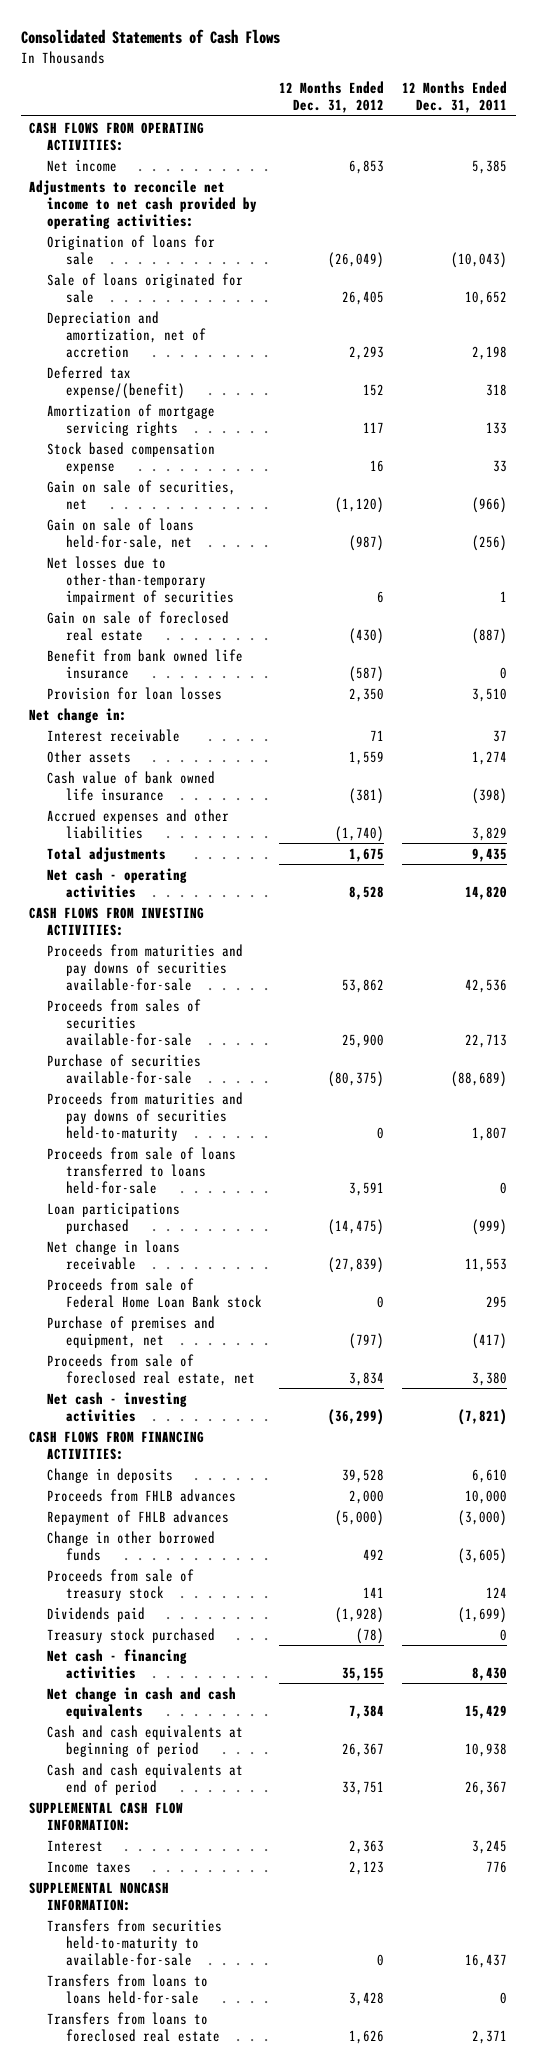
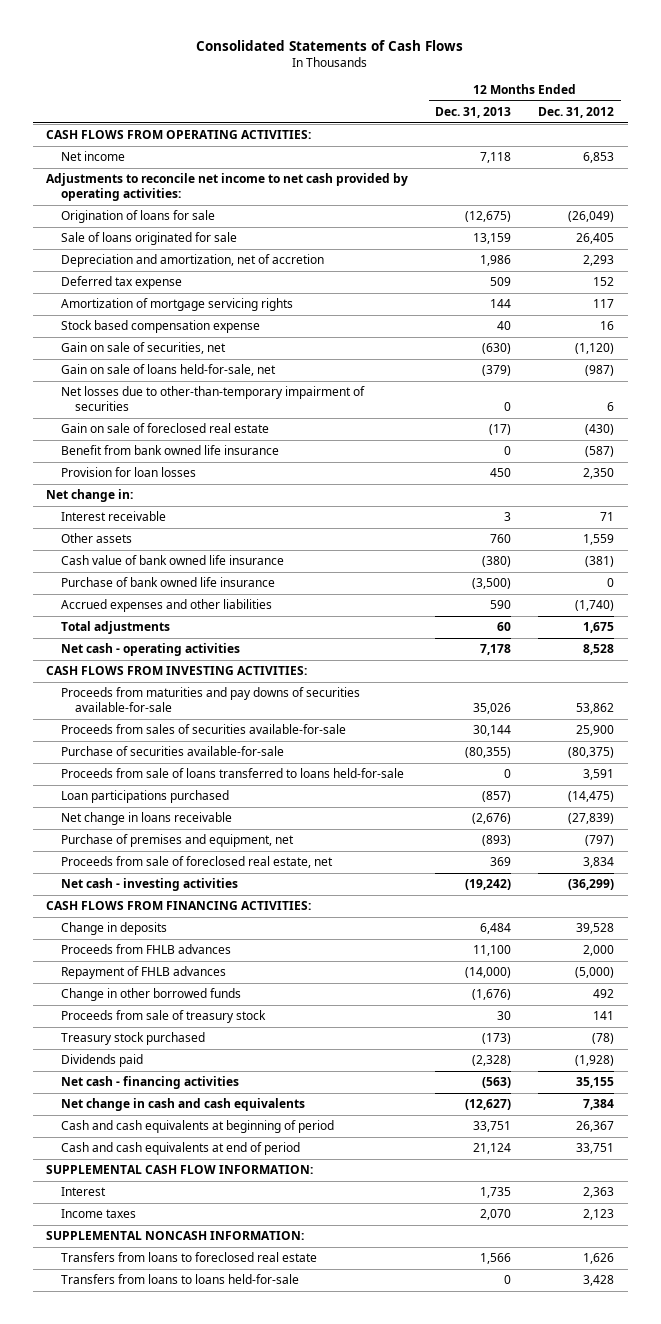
- | 12 Months Ended Dec. 31, 2012 | 12 Months Ended Dec. 31, 2011
+ | 12 Months Ended Dec. 31, 2013 | 12 Months Ended Dec. 31, 2012
- Deferred tax expense/(benefit) | 152 | 318
+ Deferred tax expense | 509 | 152
+ Purchase of bank owned life insurance | (3,500) | 0
- Proceeds from maturities and pay downs of securities held-to-maturity | 0 | 1,807
- Proceeds from sale of Federal Home Loan Bank stock | 0 | 295
moved down: Dividends paid | (2,328) | (1,928)
- Transfers from securities held-to-maturity to available-for-sale | 0 | 16,437
moved down: Transfers from loans to loans held-for-sale | 0 | 3,428

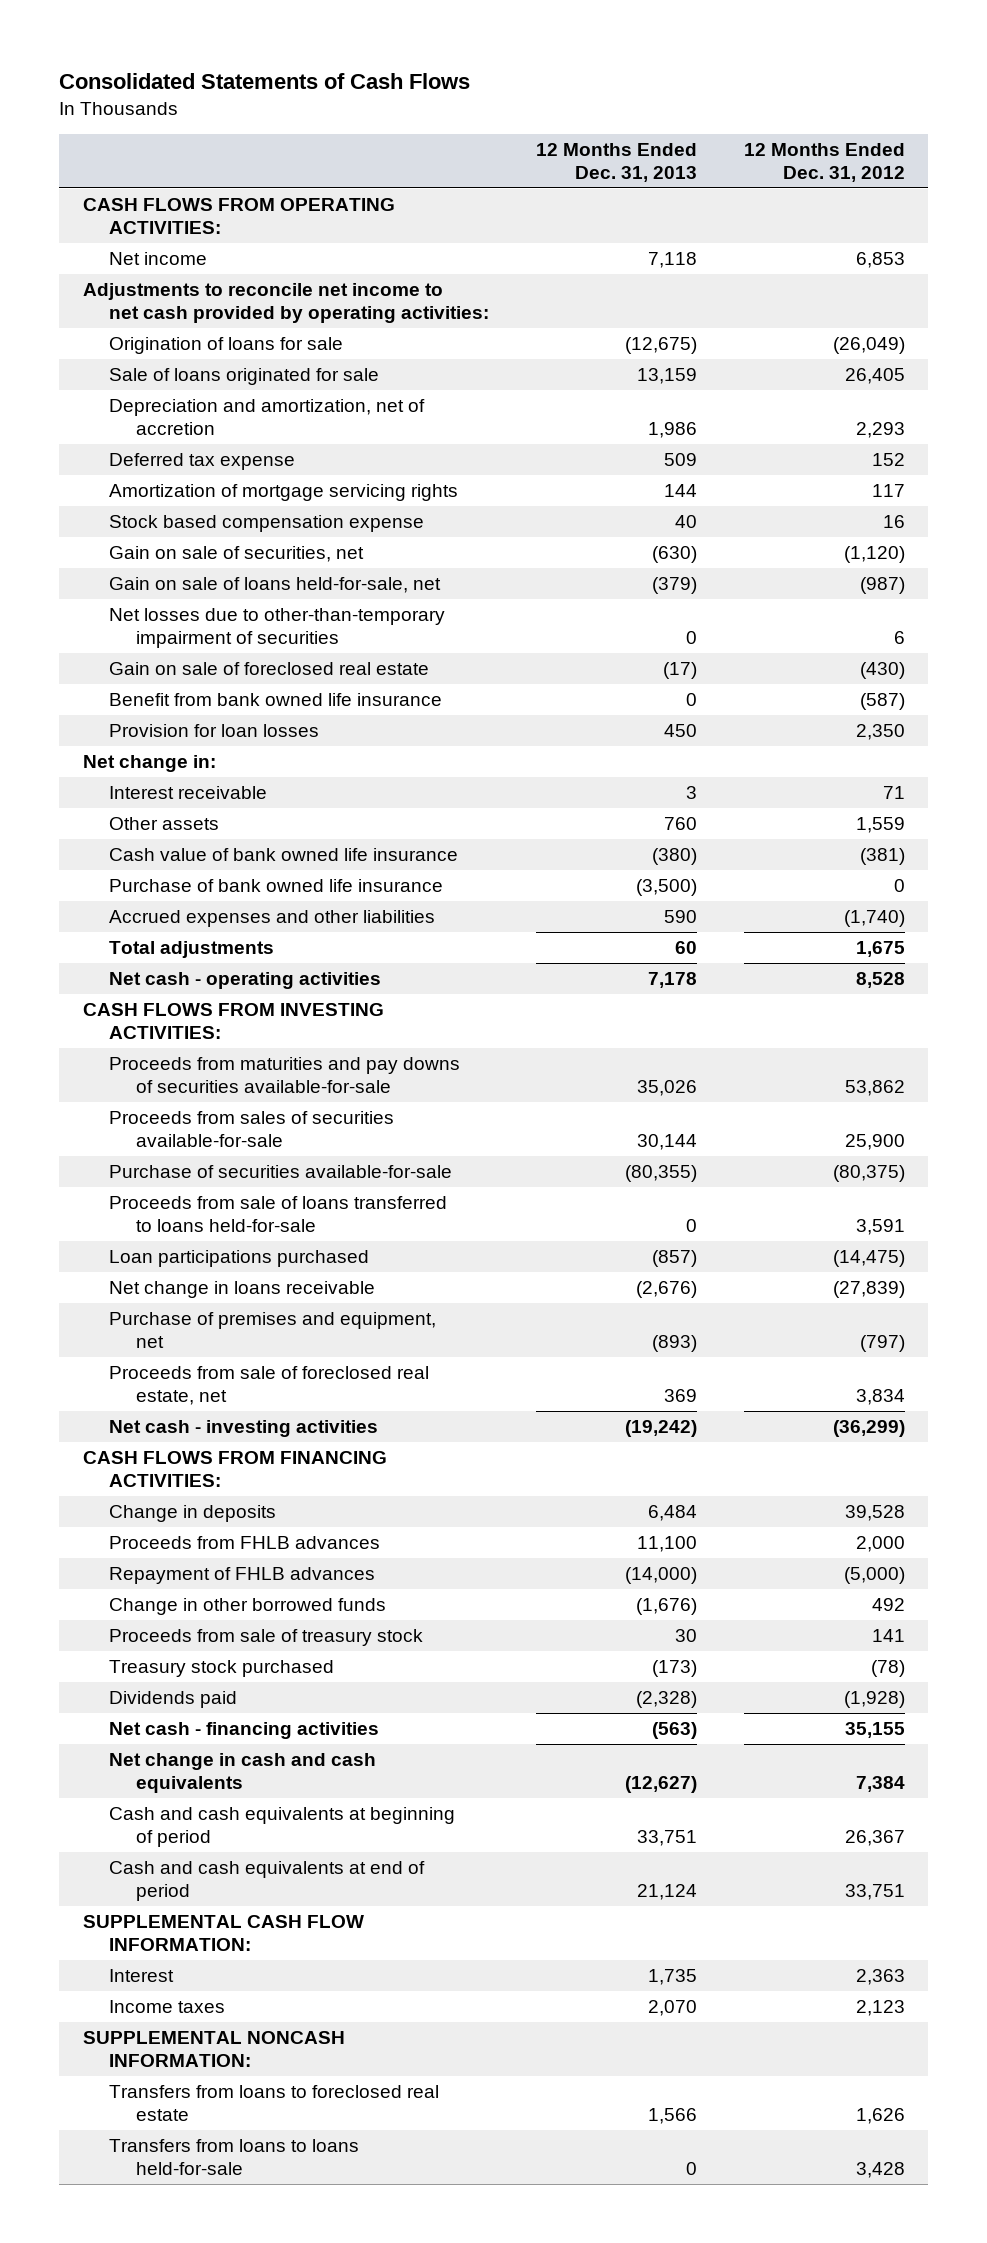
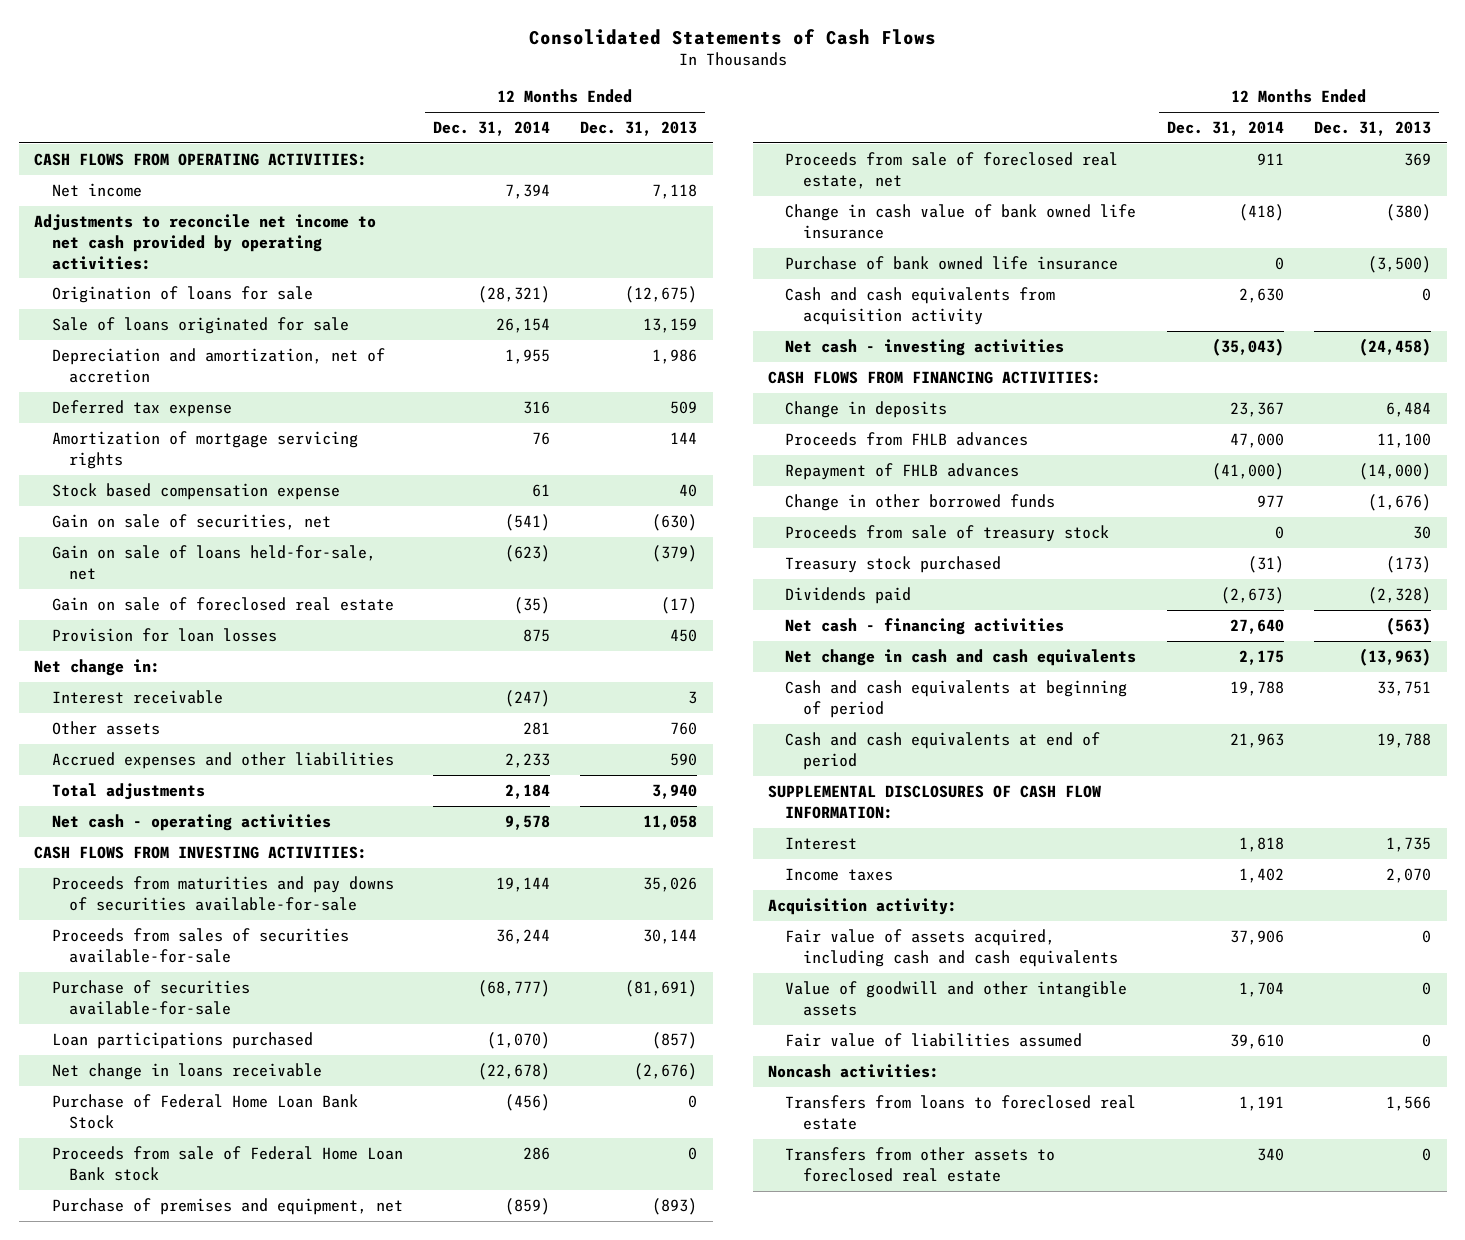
- | 12 Months Ended Dec. 31, 2013 | 12 Months Ended Dec. 31, 2012
+ | 12 Months Ended Dec. 31, 2014 | 12 Months Ended Dec. 31, 2013
- Net losses due to other-than-temporary impairment of securities | 0 | 6
- Benefit from bank owned life insurance | 0 | (587)
- Cash value of bank owned life insurance | (380) | (381)
- Total adjustments | 60 | 1,675
- Net cash - operating activities | 7,178 | 8,528
+ Total adjustments | 2,184 | 3,940
+ Net cash - operating activities | 9,578 | 11,058
- Purchase of securities available-for-sale | (80,355) | (80,375)
- Proceeds from sale of loans transferred to loans held-for-sale | 0 | 3,591
+ Purchase of securities available-for-sale | (68,777) | (81,691)
+ Purchase of Federal Home Loan Bank Stock | (456) | 0
+ Proceeds from sale of Federal Home Loan Bank stock | 286 | 0
- Net cash - investing activities | (19,242) | (36,299)
+ Change in cash value of bank owned life insurance | (418) | (380)
moved down: Purchase of bank owned life insurance | 0 | (3,500)
+ Cash and cash equivalents from acquisition activity | 2,630 | 0
+ Net cash - investing activities | (35,043) | (24,458)
- Net change in cash and cash equivalents | (12,627) | 7,384
+ Net change in cash and cash equivalents | 2,175 | (13,963)
- Cash and cash equivalents at end of period | 21,124 | 33,751
- SUPPLEMENTAL CASH FLOW INFORMATION:
+ Cash and cash equivalents at end of period | 21,963 | 19,788
+ SUPPLEMENTAL DISCLOSURES OF CASH FLOW INFORMATION:
- SUPPLEMENTAL NONCASH INFORMATION:
+ Acquisition activity:
+ Fair value of assets acquired, including cash and cash equivalents | 37,906 | 0
+ Value of goodwill and other intangible assets | 1,704 | 0
+ Fair value of liabilities assumed | 39,610 | 0
+ Noncash activities:
- Transfers from loans to loans held-for-sale | 0 | 3,428
+ Transfers from other assets to foreclosed real estate | 340 | 0

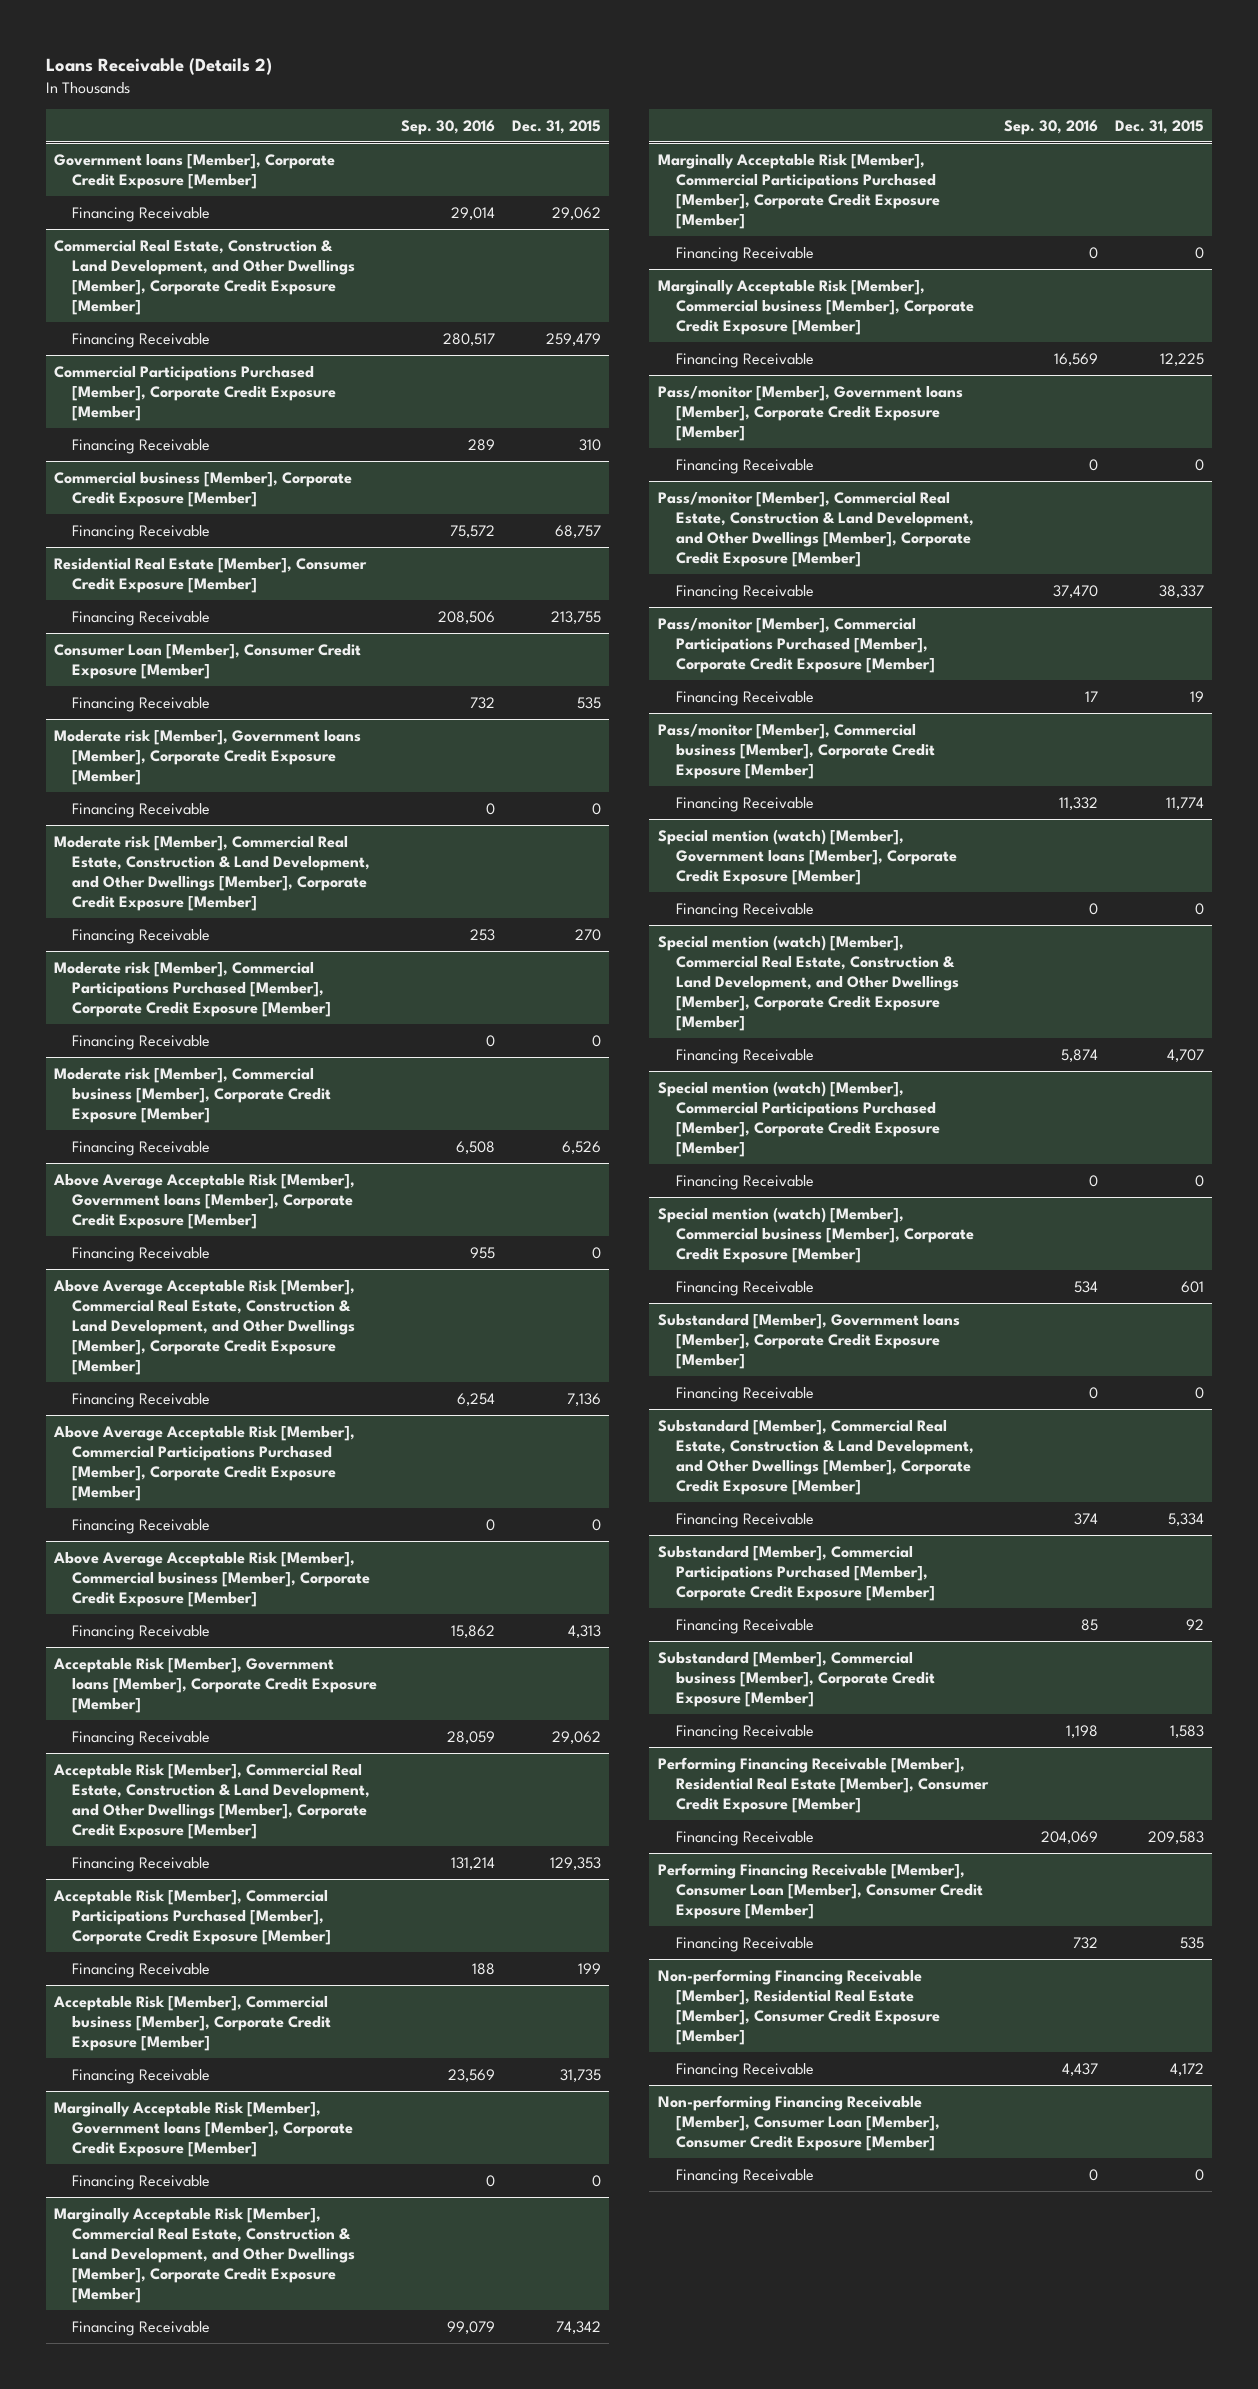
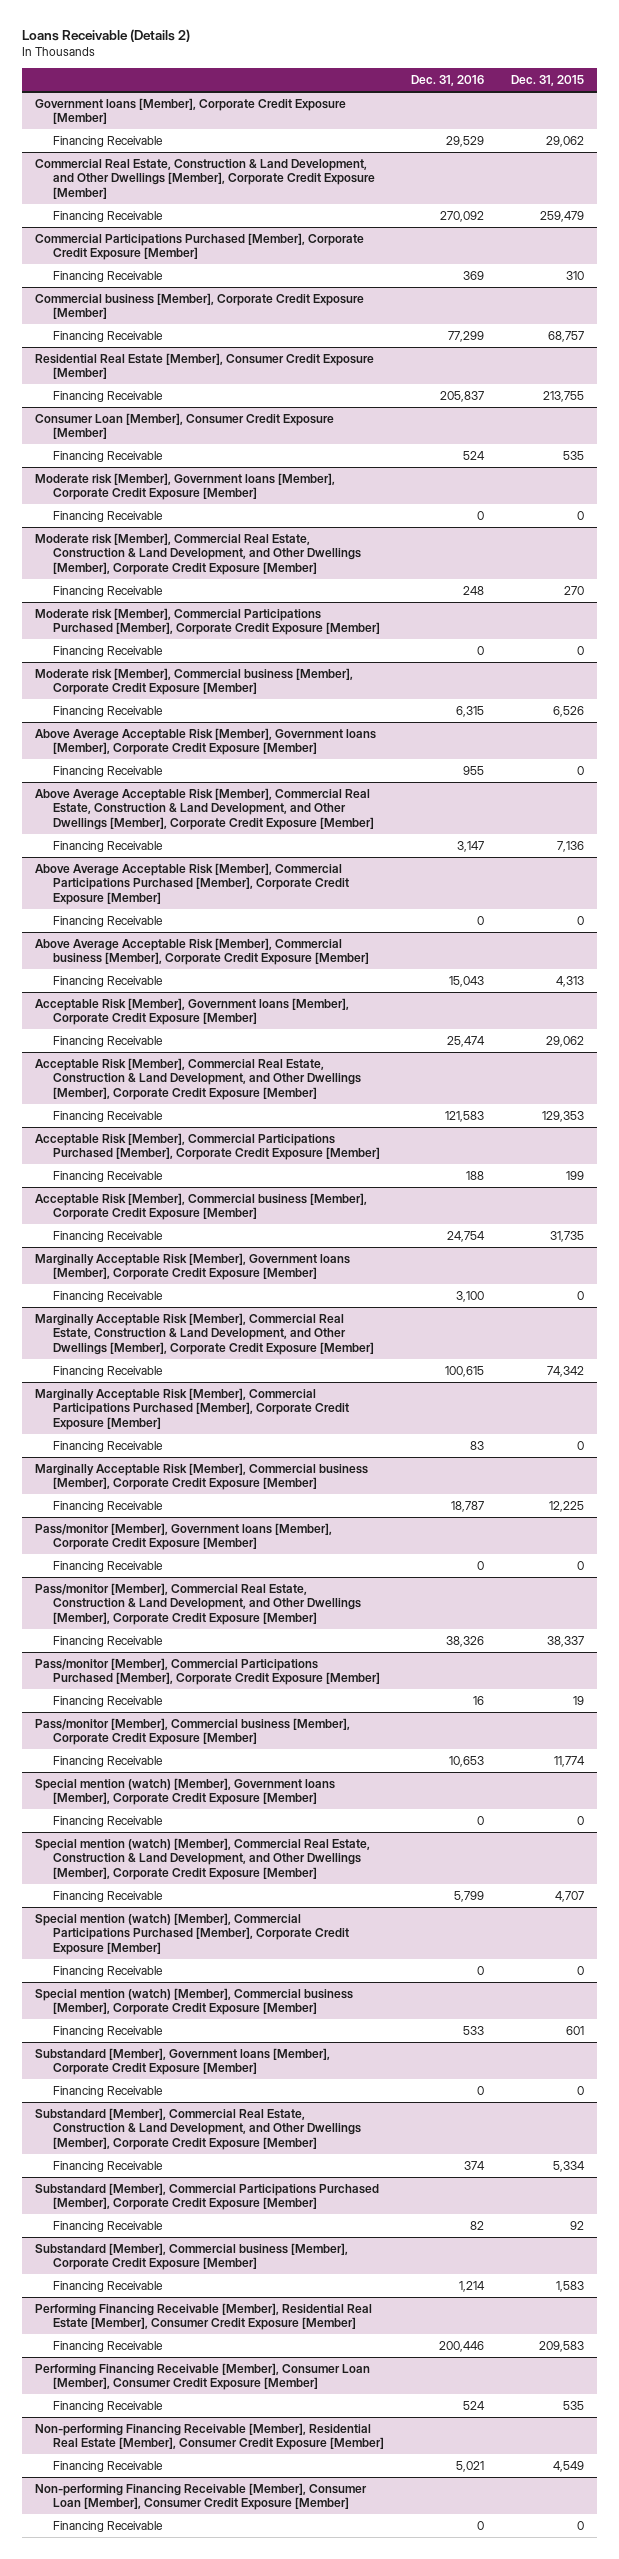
- | Sep. 30, 2016 | Dec. 31, 2015
+ | Dec. 31, 2016 | Dec. 31, 2015
@ Non-performing Financing Receivable [Member], Residential Real Estate [Member], Consumer Credit Exposure [Member]
- Financing Receivable | 4,437 | 4,172
+ Financing Receivable | 5,021 | 4,549

